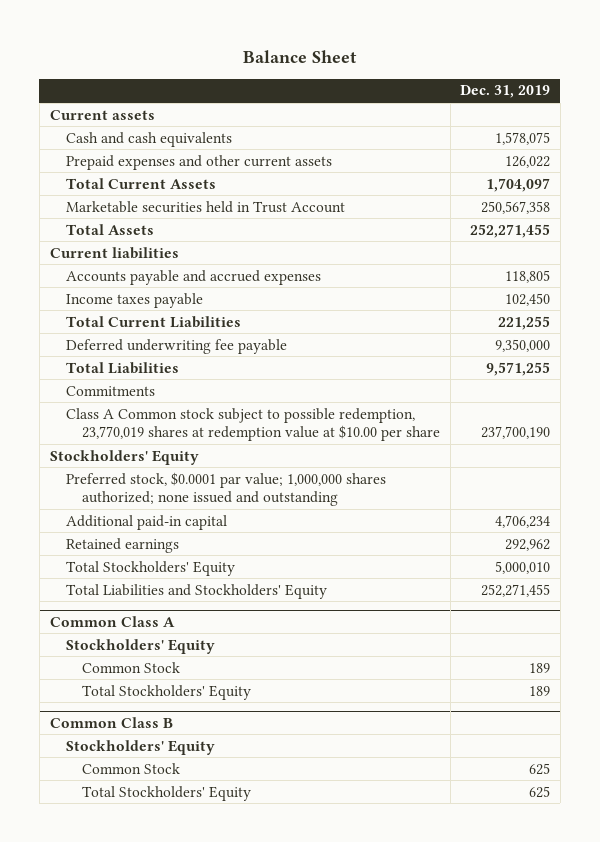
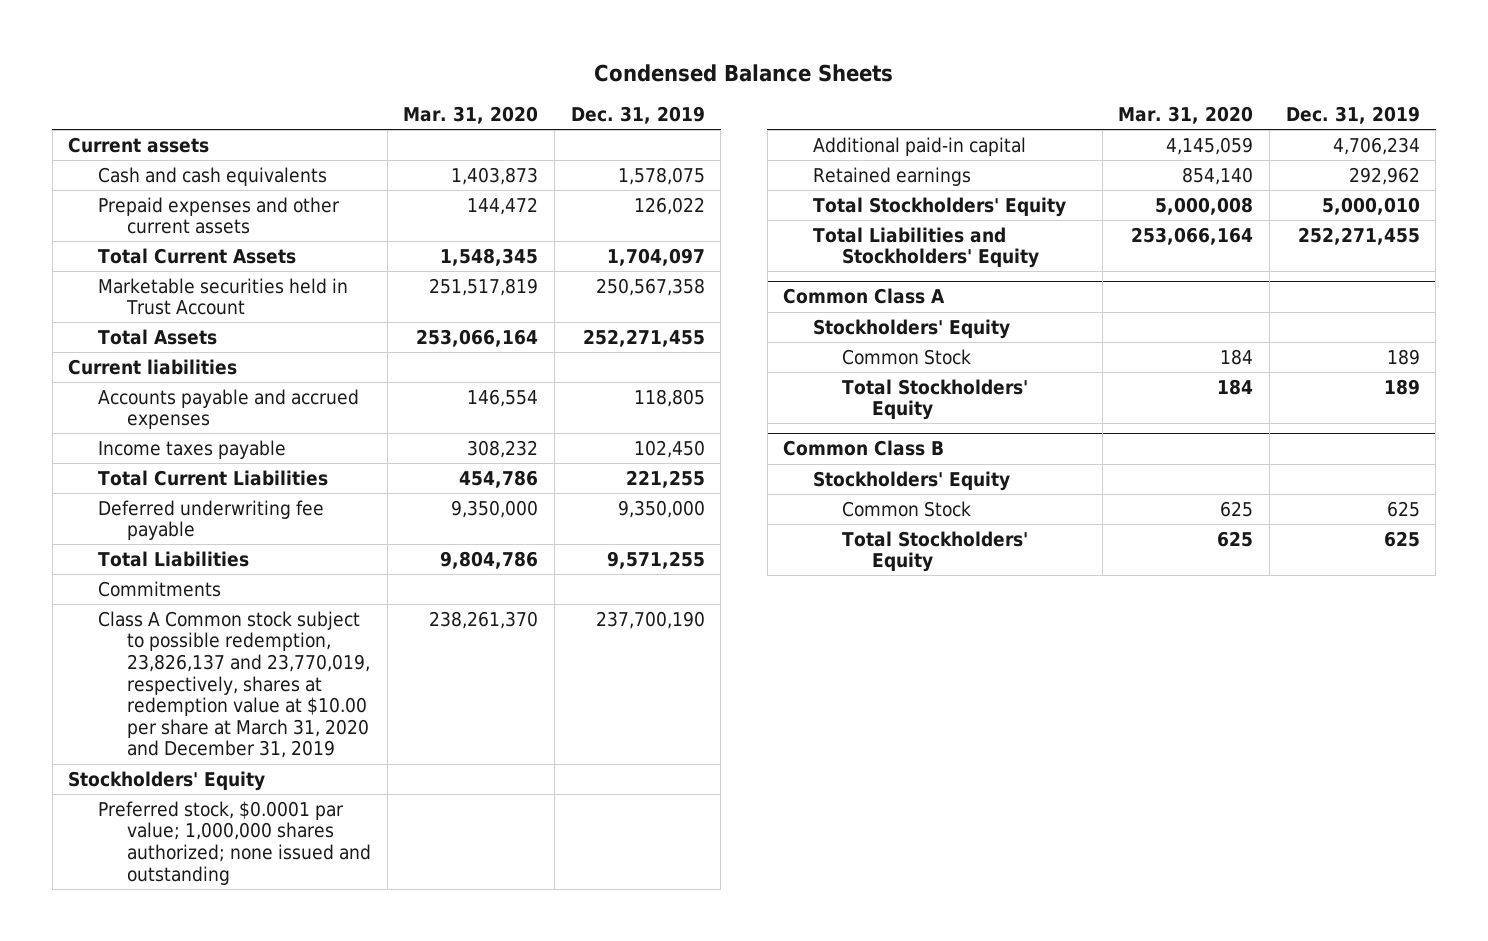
- Balance Sheet
+ Condensed Balance Sheets
- | Dec. 31, 2019
+ | Mar. 31, 2020 | Dec. 31, 2019
- Class A Common stock subject to possible redemption, 23,770,019 shares at redemption value at $10.00 per share | 237,700,190
+ Class A Common stock subject to possible redemption, 23,826,137 and 23,770,019, respectively, shares at redemption value at $10.00 per share at March 31, 2020 and December 31, 2019 | 238,261,370 | 237,700,190

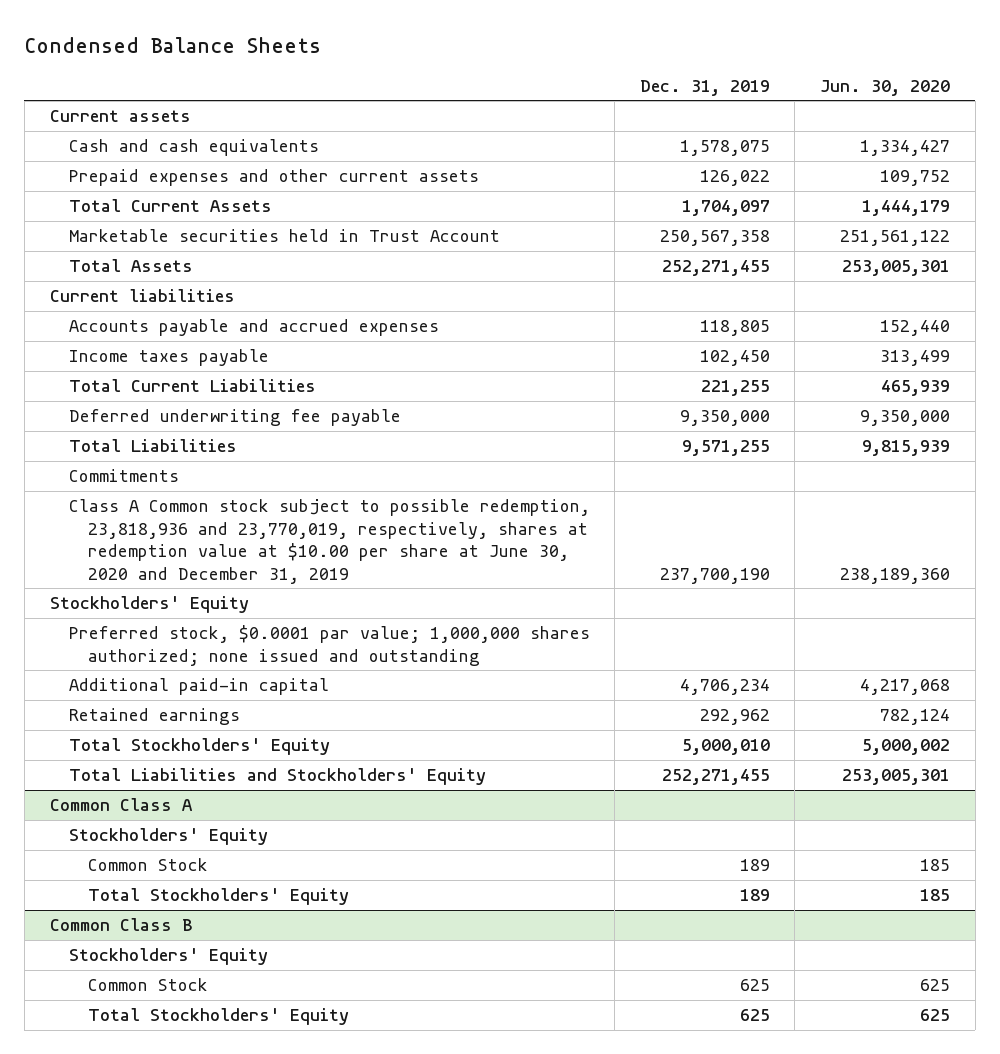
- | Mar. 31, 2020 | Dec. 31, 2019
+ | Dec. 31, 2019 | Jun. 30, 2020
- Class A Common stock subject to possible redemption, 23,826,137 and 23,770,019, respectively, shares at redemption value at $10.00 per share at March 31, 2020 and December 31, 2019 | 238,261,370 | 237,700,190
+ Class A Common stock subject to possible redemption, 23,818,936 and 23,770,019, respectively, shares at redemption value at $10.00 per share at June 30, 2020 and December 31, 2019 | 237,700,190 | 238,189,360

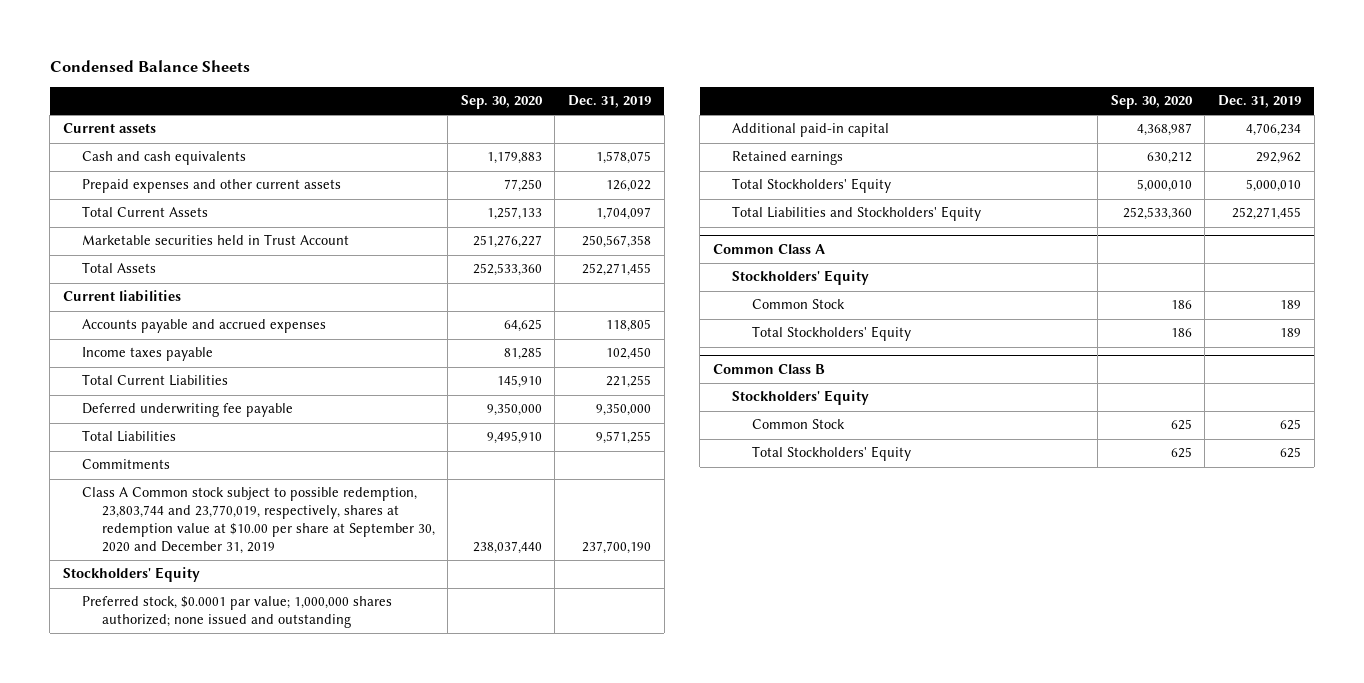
- | Dec. 31, 2019 | Jun. 30, 2020
+ | Sep. 30, 2020 | Dec. 31, 2019
- Class A Common stock subject to possible redemption, 23,818,936 and 23,770,019, respectively, shares at redemption value at $10.00 per share at June 30, 2020 and December 31, 2019 | 237,700,190 | 238,189,360
+ Class A Common stock subject to possible redemption, 23,803,744 and 23,770,019, respectively, shares at redemption value at $10.00 per share at September 30, 2020 and December 31, 2019 | 238,037,440 | 237,700,190

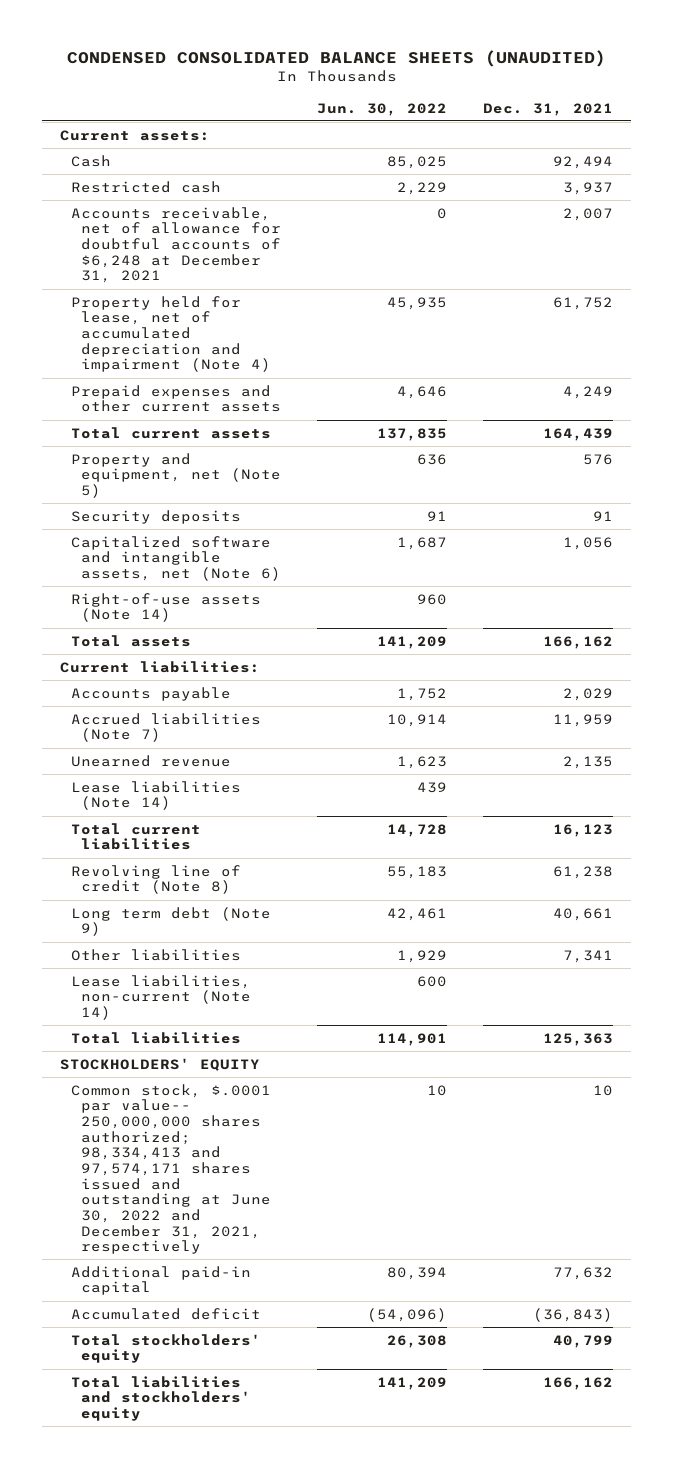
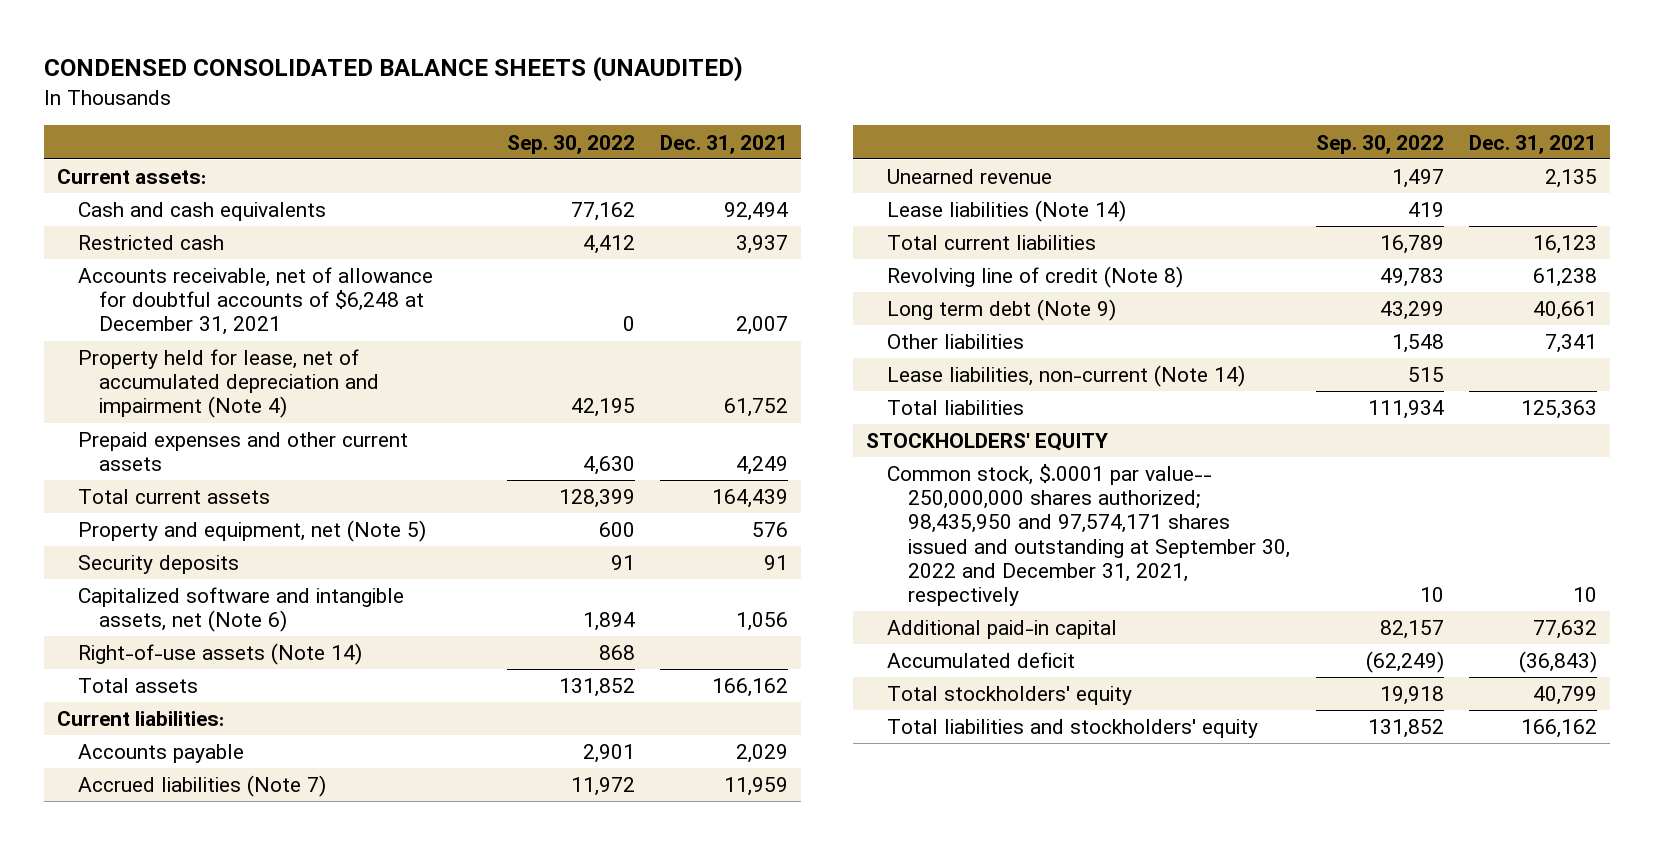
- | Jun. 30, 2022 | Dec. 31, 2021
+ | Sep. 30, 2022 | Dec. 31, 2021
- Cash | 85,025 | 92,494
+ Cash and cash equivalents | 77,162 | 92,494
- Common stock, $.0001 par value-- 250,000,000 shares authorized; 98,334,413 and 97,574,171 shares issued and outstanding at June 30, 2022 and December 31, 2021, respectively | 10 | 10
+ Common stock, $.0001 par value-- 250,000,000 shares authorized; 98,435,950 and 97,574,171 shares issued and outstanding at September 30, 2022 and December 31, 2021, respectively | 10 | 10

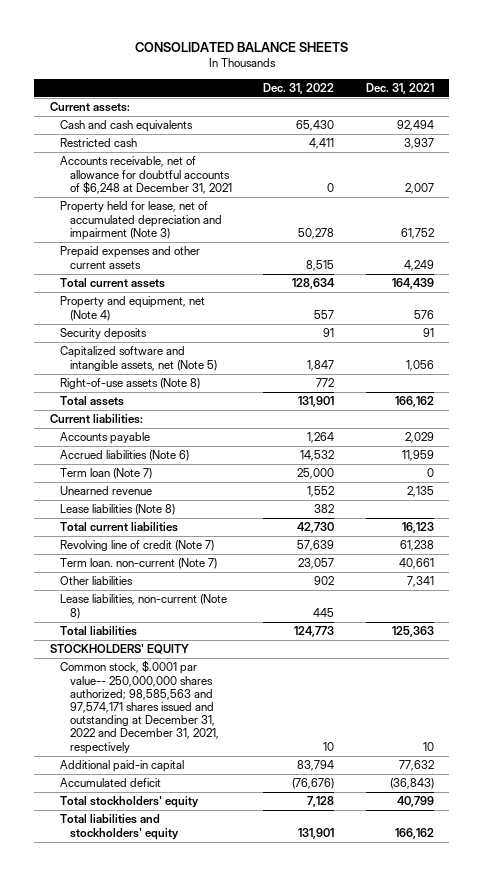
- CONDENSED CONSOLIDATED BALANCE SHEETS (UNAUDITED)
+ CONSOLIDATED BALANCE SHEETS
- | Sep. 30, 2022 | Dec. 31, 2021
+ | Dec. 31, 2022 | Dec. 31, 2021
- Property held for lease, net of accumulated depreciation and impairment (Note 4) | 42,195 | 61,752
+ Property held for lease, net of accumulated depreciation and impairment (Note 3) | 50,278 | 61,752
- Property and equipment, net (Note 5) | 600 | 576
+ Property and equipment, net (Note 4) | 557 | 576
- Capitalized software and intangible assets, net (Note 6) | 1,894 | 1,056
- Right-of-use assets (Note 14) | 868 |
+ Capitalized software and intangible assets, net (Note 5) | 1,847 | 1,056
+ Right-of-use assets (Note 8) | 772 |
- Accrued liabilities (Note 7) | 11,972 | 11,959
+ Accrued liabilities (Note 6) | 14,532 | 11,959
+ Term loan (Note 7) | 25,000 | 0
- Lease liabilities (Note 14) | 419 |
+ Lease liabilities (Note 8) | 382 |
- Revolving line of credit (Note 8) | 49,783 | 61,238
- Long term debt (Note 9) | 43,299 | 40,661
+ Revolving line of credit (Note 7) | 57,639 | 61,238
+ Term loan. non-current (Note 7) | 23,057 | 40,661
- Lease liabilities, non-current (Note 14) | 515 |
+ Lease liabilities, non-current (Note 8) | 445 |
- Common stock, $.0001 par value-- 250,000,000 shares authorized; 98,435,950 and 97,574,171 shares issued and outstanding at September 30, 2022 and December 31, 2021, respectively | 10 | 10
+ Common stock, $.0001 par value-- 250,000,000 shares authorized; 98,585,563 and 97,574,171 shares issued and outstanding at December 31, 2022 and December 31, 2021, respectively | 10 | 10

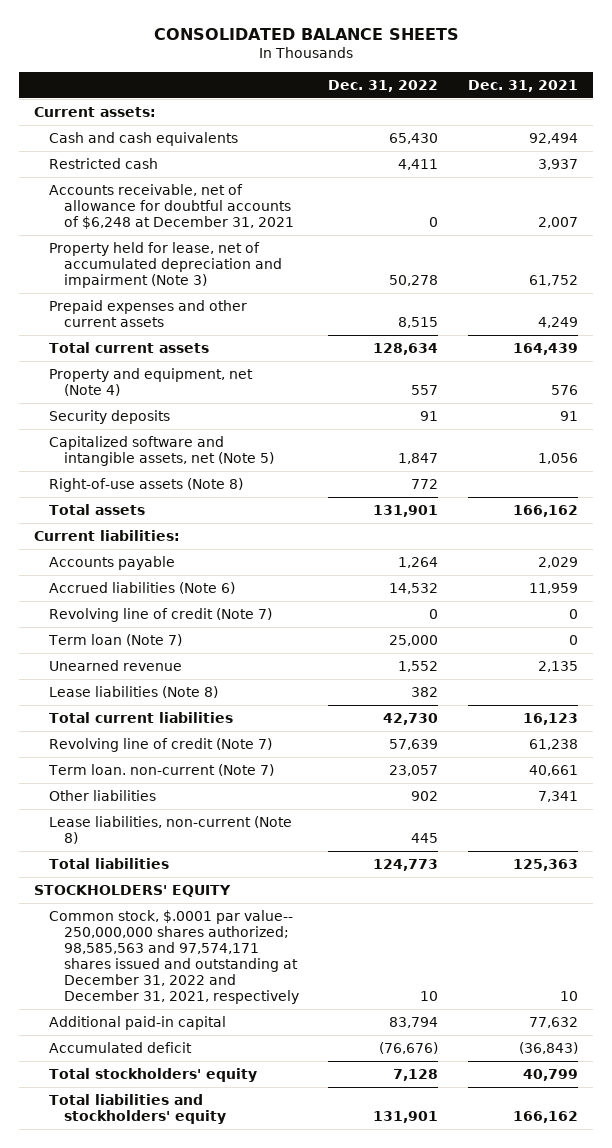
+ Revolving line of credit (Note 7) | 0 | 0

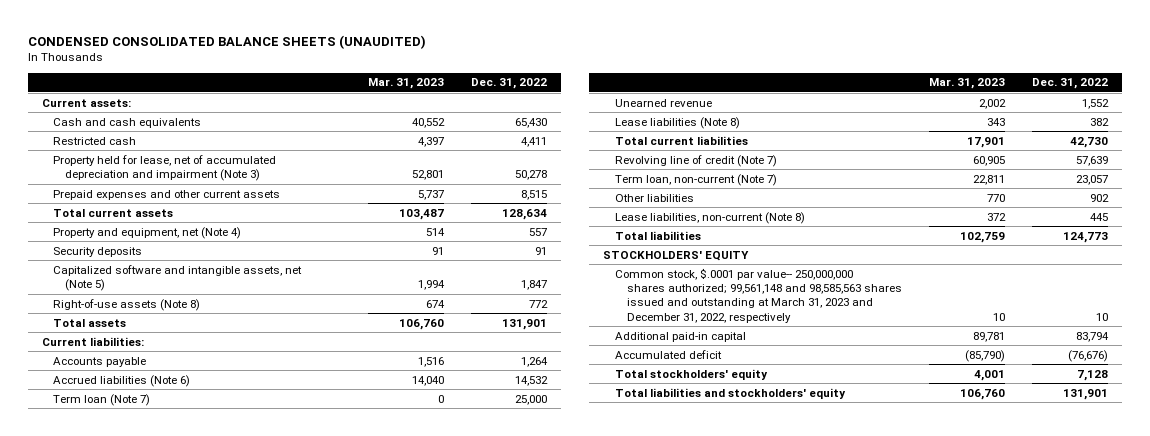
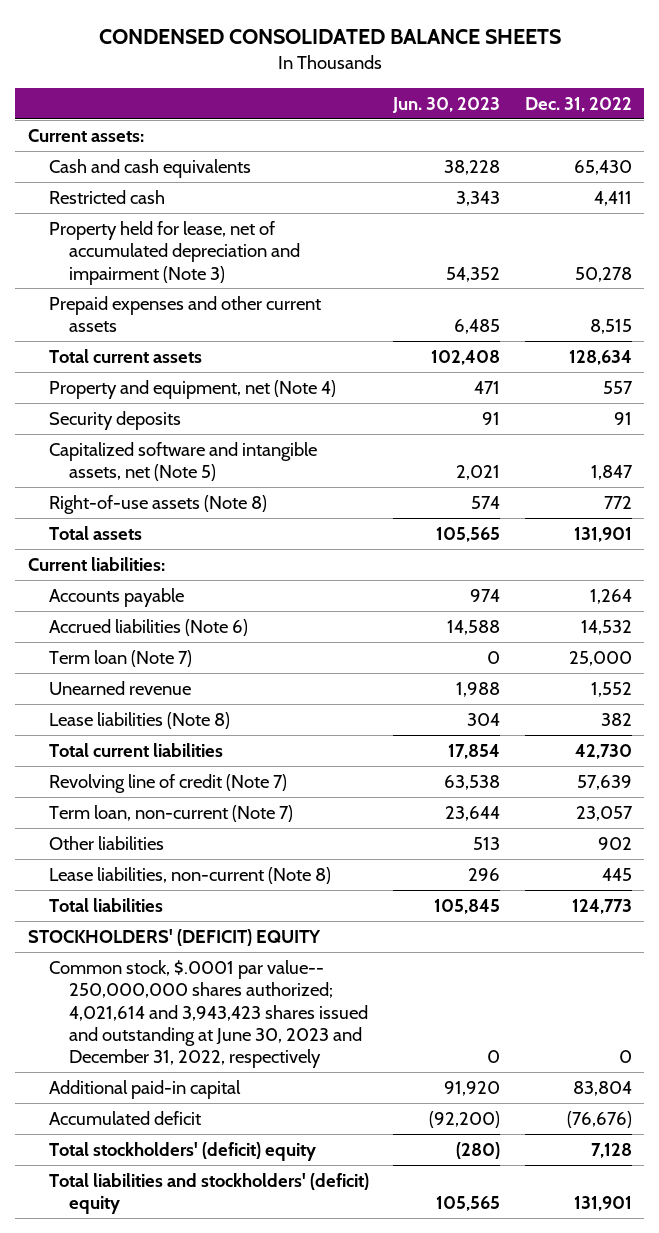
- CONDENSED CONSOLIDATED BALANCE SHEETS (UNAUDITED)
+ CONDENSED CONSOLIDATED BALANCE SHEETS
- | Mar. 31, 2023 | Dec. 31, 2022
+ | Jun. 30, 2023 | Dec. 31, 2022
- STOCKHOLDERS' EQUITY
- Common stock, $.0001 par value-- 250,000,000 shares authorized; 99,561,148 and 98,585,563 shares issued and outstanding at March 31, 2023 and December 31, 2022, respectively | 10 | 10
- Additional paid-in capital | 89,781 | 83,794
+ STOCKHOLDERS' (DEFICIT) EQUITY
+ Common stock, $.0001 par value-- 250,000,000 shares authorized; 4,021,614 and 3,943,423 shares issued and outstanding at June 30, 2023 and December 31, 2022, respectively | 0 | 0
+ Additional paid-in capital | 91,920 | 83,804
- Total stockholders' equity | 4,001 | 7,128
- Total liabilities and stockholders' equity | 106,760 | 131,901
+ Total stockholders' (deficit) equity | (280) | 7,128
+ Total liabilities and stockholders' (deficit) equity | 105,565 | 131,901

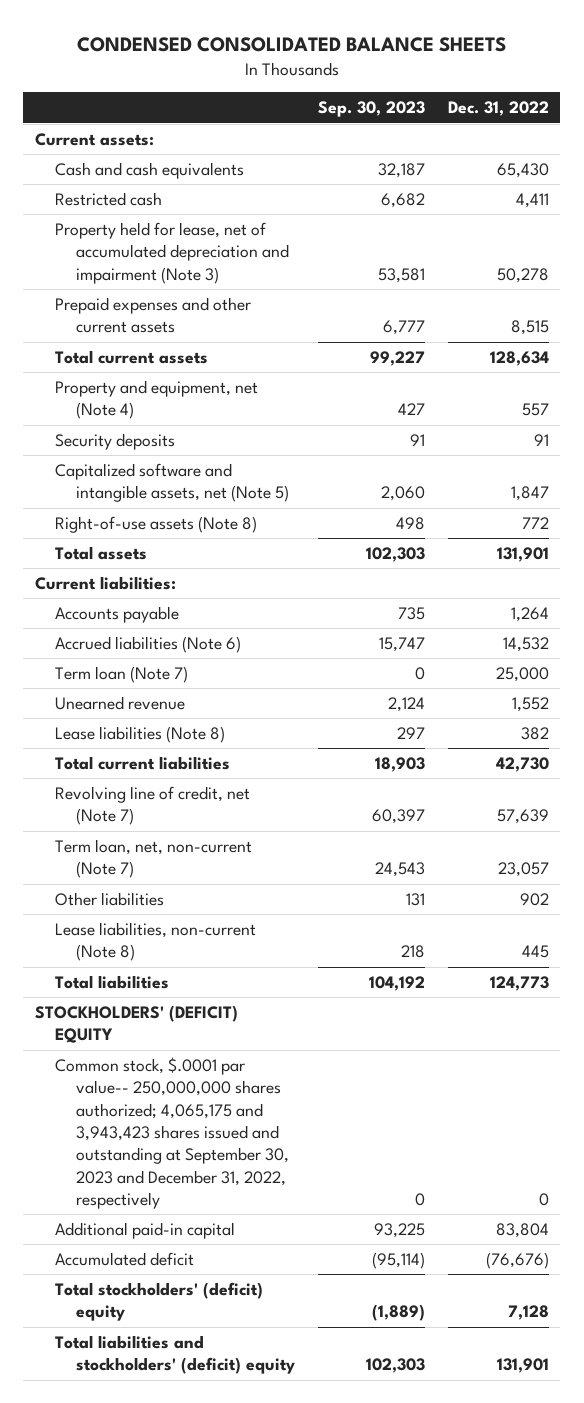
- | Jun. 30, 2023 | Dec. 31, 2022
+ | Sep. 30, 2023 | Dec. 31, 2022
- Revolving line of credit (Note 7) | 63,538 | 57,639
- Term loan, non-current (Note 7) | 23,644 | 23,057
+ Revolving line of credit, net (Note 7) | 60,397 | 57,639
+ Term loan, net, non-current (Note 7) | 24,543 | 23,057
- Common stock, $.0001 par value-- 250,000,000 shares authorized; 4,021,614 and 3,943,423 shares issued and outstanding at June 30, 2023 and December 31, 2022, respectively | 0 | 0
+ Common stock, $.0001 par value-- 250,000,000 shares authorized; 4,065,175 and 3,943,423 shares issued and outstanding at September 30, 2023 and December 31, 2022, respectively | 0 | 0

